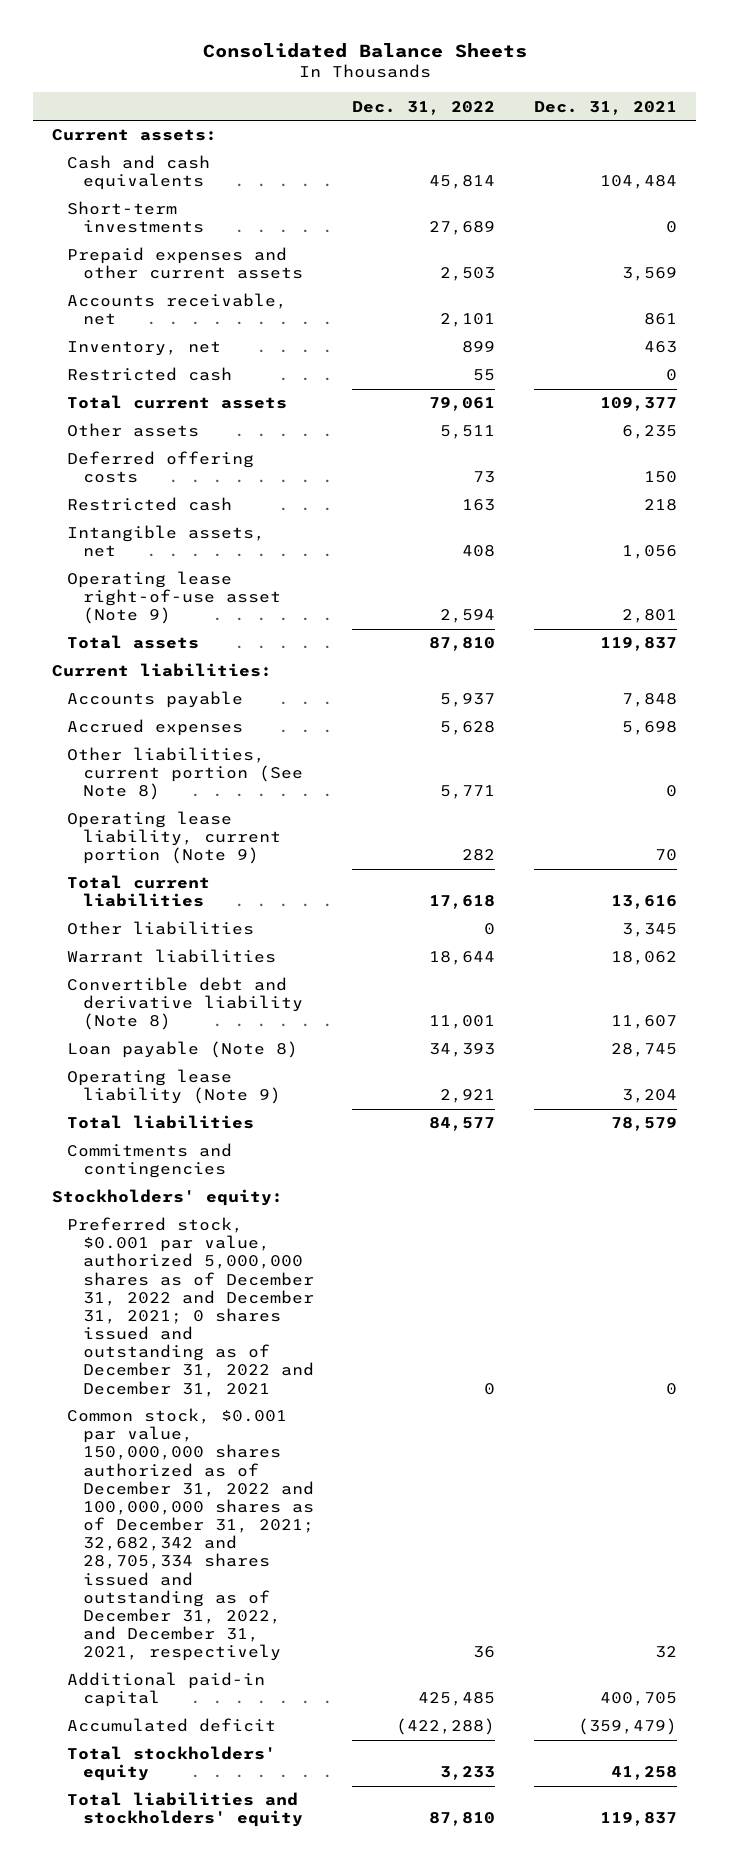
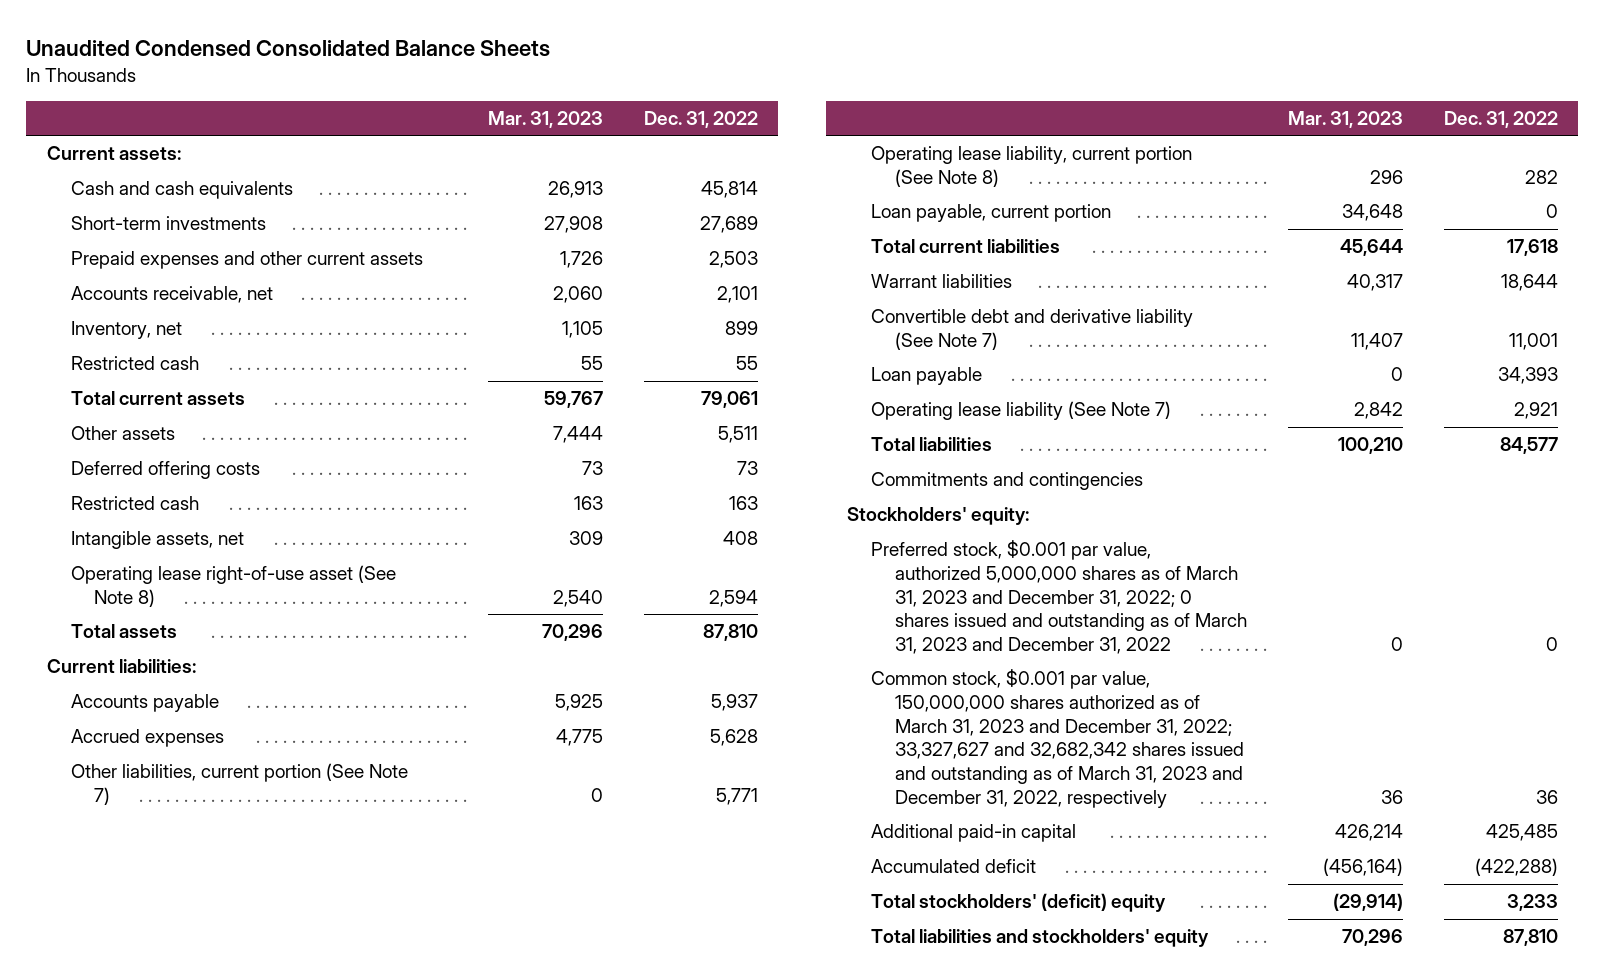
- Consolidated Balance Sheets
+ Unaudited Condensed Consolidated Balance Sheets
- | Dec. 31, 2022 | Dec. 31, 2021
+ | Mar. 31, 2023 | Dec. 31, 2022
- Operating lease right-of-use asset (Note 9) | 2,594 | 2,801
+ Operating lease right-of-use asset (See Note 8) | 2,540 | 2,594
- Other liabilities, current portion (See Note 8) | 5,771 | 0
- Operating lease liability, current portion (Note 9) | 282 | 70
+ Other liabilities, current portion (See Note 7) | 0 | 5,771
+ Operating lease liability, current portion (See Note 8) | 296 | 282
+ Loan payable, current portion | 34,648 | 0
- Other liabilities | 0 | 3,345
- Convertible debt and derivative liability (Note 8) | 11,001 | 11,607
- Loan payable (Note 8) | 34,393 | 28,745
- Operating lease liability (Note 9) | 2,921 | 3,204
+ Convertible debt and derivative liability (See Note 7) | 11,407 | 11,001
+ Loan payable | 0 | 34,393
+ Operating lease liability (See Note 7) | 2,842 | 2,921
- Preferred stock, $0.001 par value, authorized 5,000,000 shares as of December 31, 2022 and December 31, 2021; 0 shares issued and outstanding as of December 31, 2022 and December 31, 2021 | 0 | 0
- Common stock, $0.001 par value, 150,000,000 shares authorized as of December 31, 2022 and 100,000,000 shares as of December 31, 2021; 32,682,342 and 28,705,334 shares issued and outstanding as of December 31, 2022, and December 31, 2021, respectively | 36 | 32
+ Preferred stock, $0.001 par value, authorized 5,000,000 shares as of March 31, 2023 and December 31, 2022; 0 shares issued and outstanding as of March 31, 2023 and December 31, 2022 | 0 | 0
+ Common stock, $0.001 par value, 150,000,000 shares authorized as of March 31, 2023 and December 31, 2022; 33,327,627 and 32,682,342 shares issued and outstanding as of March 31, 2023 and December 31, 2022, respectively | 36 | 36
- Total stockholders' equity | 3,233 | 41,258
+ Total stockholders' (deficit) equity | (29,914) | 3,233

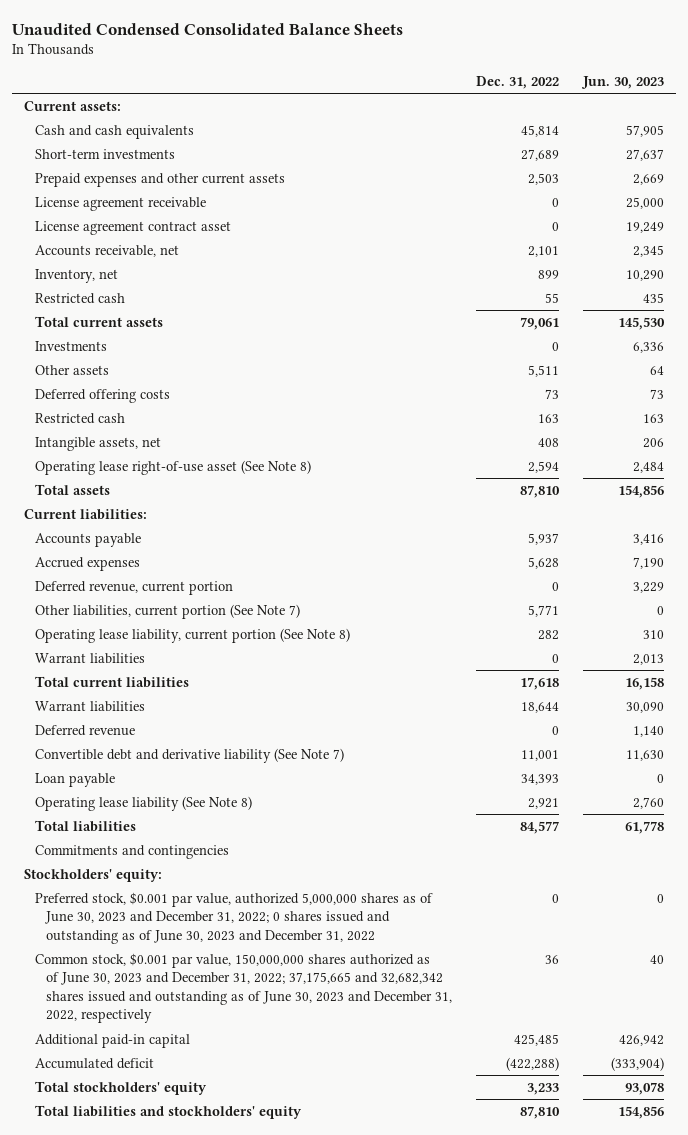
- | Mar. 31, 2023 | Dec. 31, 2022
+ | Dec. 31, 2022 | Jun. 30, 2023
+ License agreement receivable | 0 | 25,000
+ License agreement contract asset | 0 | 19,249
+ Investments | 0 | 6,336
+ Deferred revenue, current portion | 0 | 3,229
- Loan payable, current portion | 34,648 | 0
+ Warrant liabilities | 0 | 2,013
+ Deferred revenue | 0 | 1,140
- Operating lease liability (See Note 7) | 2,842 | 2,921
+ Operating lease liability (See Note 8) | 2,921 | 2,760
- Preferred stock, $0.001 par value, authorized 5,000,000 shares as of March 31, 2023 and December 31, 2022; 0 shares issued and outstanding as of March 31, 2023 and December 31, 2022 | 0 | 0
- Common stock, $0.001 par value, 150,000,000 shares authorized as of March 31, 2023 and December 31, 2022; 33,327,627 and 32,682,342 shares issued and outstanding as of March 31, 2023 and December 31, 2022, respectively | 36 | 36
+ Preferred stock, $0.001 par value, authorized 5,000,000 shares as of June 30, 2023 and December 31, 2022; 0 shares issued and outstanding as of June 30, 2023 and December 31, 2022 | 0 | 0
+ Common stock, $0.001 par value, 150,000,000 shares authorized as of June 30, 2023 and December 31, 2022; 37,175,665 and 32,682,342 shares issued and outstanding as of June 30, 2023 and December 31, 2022, respectively | 36 | 40
- Total stockholders' (deficit) equity | (29,914) | 3,233
+ Total stockholders' equity | 3,233 | 93,078

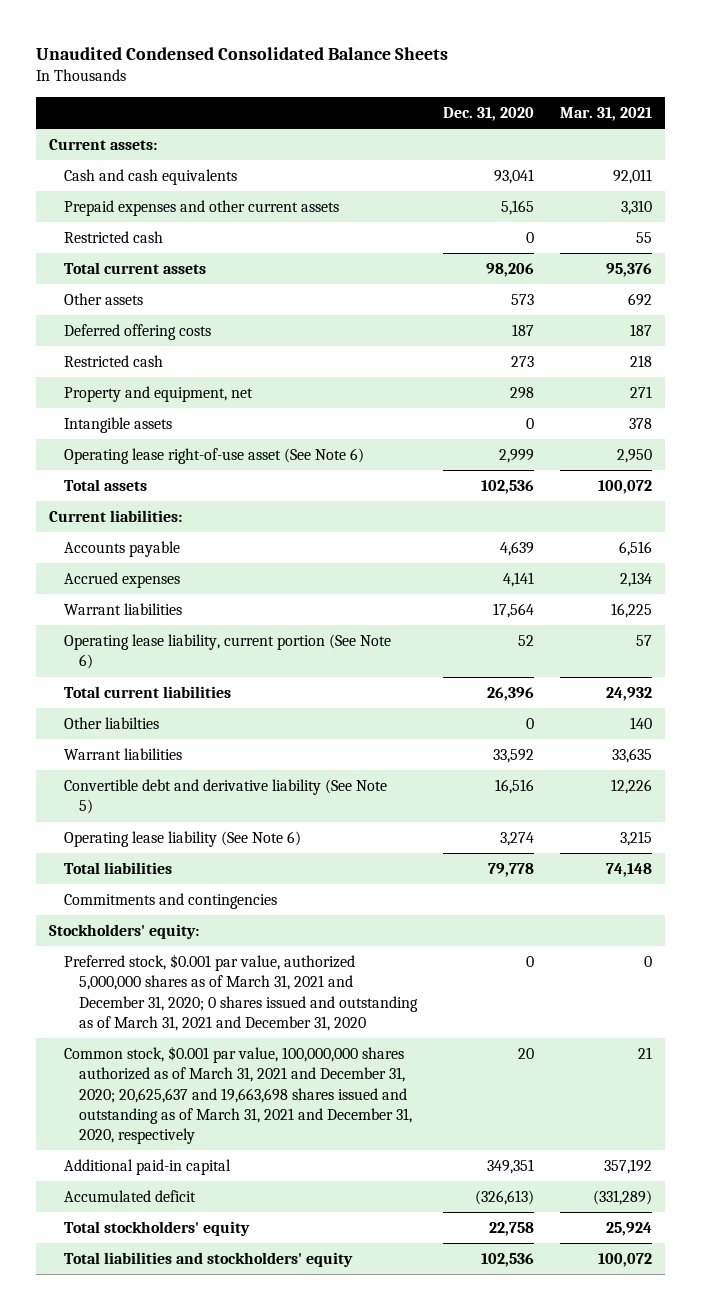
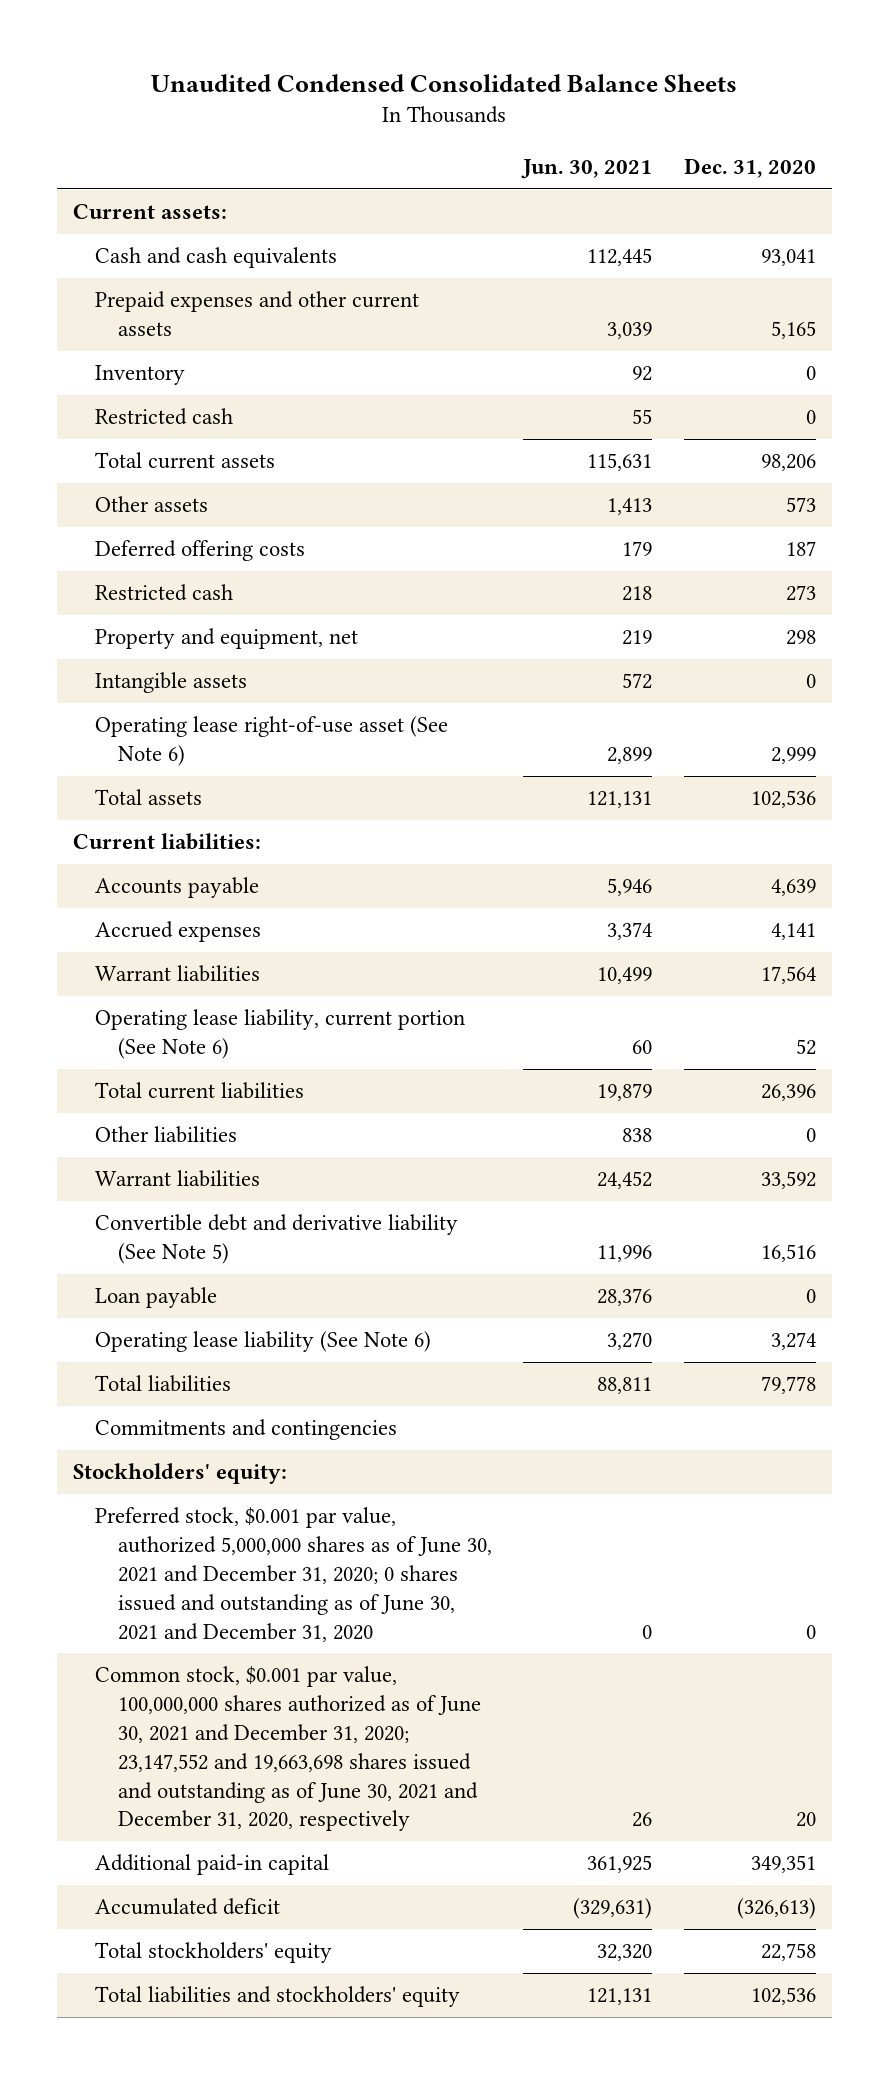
- | Dec. 31, 2020 | Mar. 31, 2021
+ | Jun. 30, 2021 | Dec. 31, 2020
+ Inventory | 92 | 0
- Other liabilties | 0 | 140
+ Other liabilities | 838 | 0
+ Loan payable | 28,376 | 0
- Preferred stock, $0.001 par value, authorized 5,000,000 shares as of March 31, 2021 and December 31, 2020; 0 shares issued and outstanding as of March 31, 2021 and December 31, 2020 | 0 | 0
- Common stock, $0.001 par value, 100,000,000 shares authorized as of March 31, 2021 and December 31, 2020; 20,625,637 and 19,663,698 shares issued and outstanding as of March 31, 2021 and December 31, 2020, respectively | 20 | 21
+ Preferred stock, $0.001 par value, authorized 5,000,000 shares as of June 30, 2021 and December 31, 2020; 0 shares issued and outstanding as of June 30, 2021 and December 31, 2020 | 0 | 0
+ Common stock, $0.001 par value, 100,000,000 shares authorized as of June 30, 2021 and December 31, 2020; 23,147,552 and 19,663,698 shares issued and outstanding as of June 30, 2021 and December 31, 2020, respectively | 26 | 20

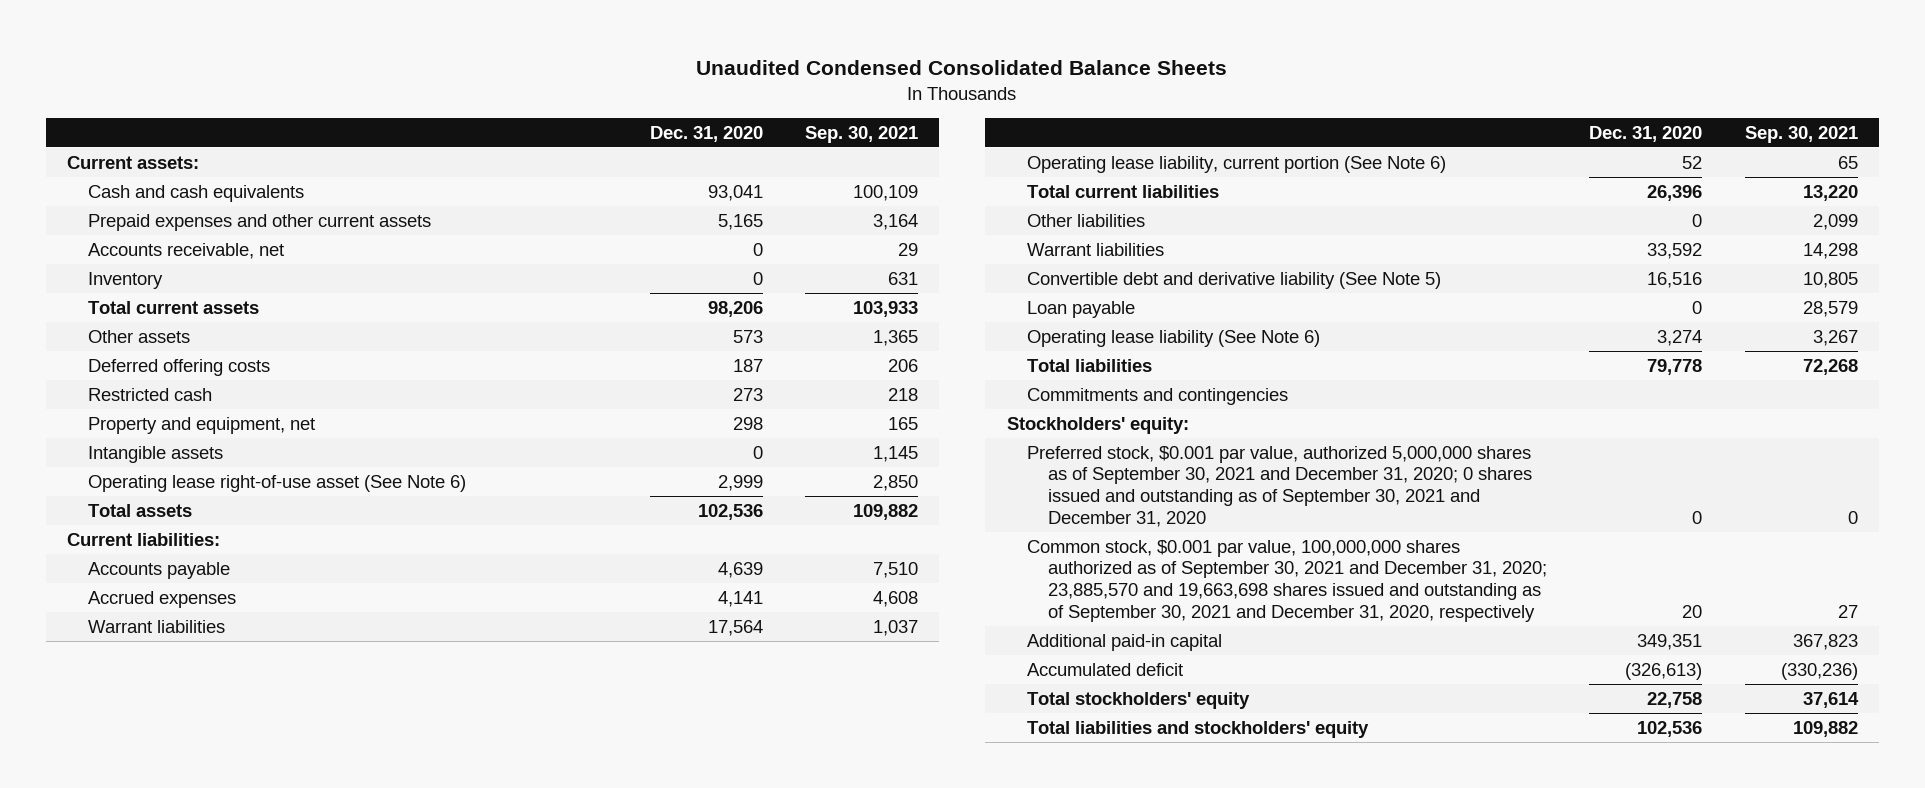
- | Jun. 30, 2021 | Dec. 31, 2020
+ | Dec. 31, 2020 | Sep. 30, 2021
+ Accounts receivable, net | 0 | 29
- Restricted cash | 55 | 0
- Preferred stock, $0.001 par value, authorized 5,000,000 shares as of June 30, 2021 and December 31, 2020; 0 shares issued and outstanding as of June 30, 2021 and December 31, 2020 | 0 | 0
- Common stock, $0.001 par value, 100,000,000 shares authorized as of June 30, 2021 and December 31, 2020; 23,147,552 and 19,663,698 shares issued and outstanding as of June 30, 2021 and December 31, 2020, respectively | 26 | 20
+ Preferred stock, $0.001 par value, authorized 5,000,000 shares as of September 30, 2021 and December 31, 2020; 0 shares issued and outstanding as of September 30, 2021 and December 31, 2020 | 0 | 0
+ Common stock, $0.001 par value, 100,000,000 shares authorized as of September 30, 2021 and December 31, 2020; 23,885,570 and 19,663,698 shares issued and outstanding as of September 30, 2021 and December 31, 2020, respectively | 20 | 27

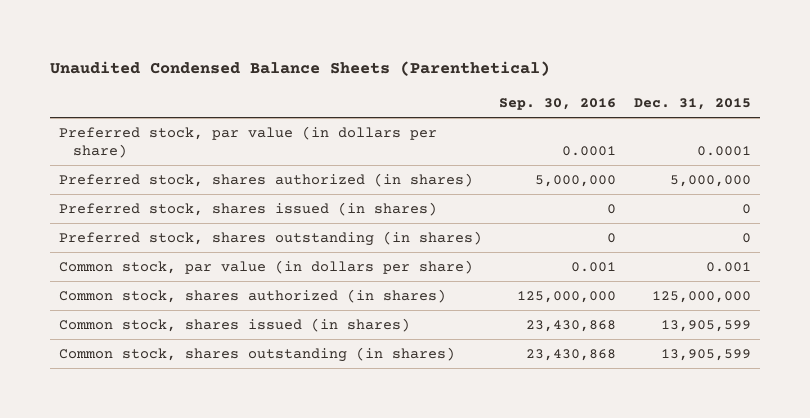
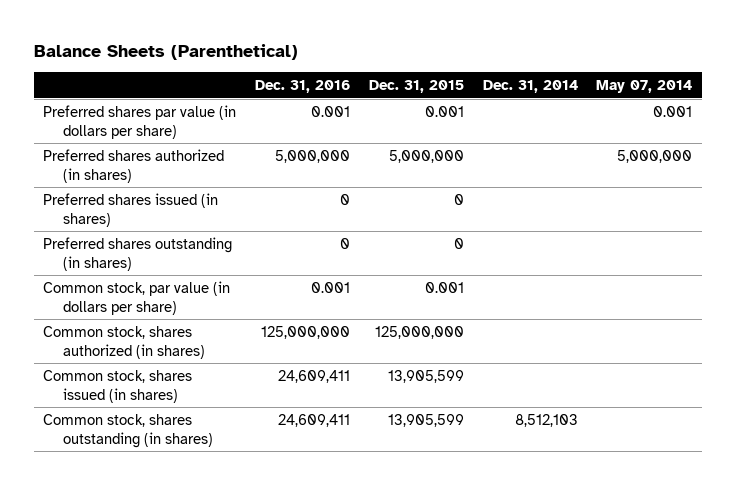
- Unaudited Condensed Balance Sheets (Parenthetical)
+ Balance Sheets (Parenthetical)
- | Sep. 30, 2016 | Dec. 31, 2015
+ | Dec. 31, 2016 | Dec. 31, 2015 | Dec. 31, 2014 | May 07, 2014
- Preferred stock, par value (in dollars per share) | 0.0001 | 0.0001
- Preferred stock, shares authorized (in shares) | 5,000,000 | 5,000,000
- Preferred stock, shares issued (in shares) | 0 | 0
- Preferred stock, shares outstanding (in shares) | 0 | 0
+ Preferred shares par value (in dollars per share) | 0.001 | 0.001 | | 0.001
+ Preferred shares authorized (in shares) | 5,000,000 | 5,000,000 | | 5,000,000
+ Preferred shares issued (in shares) | 0 | 0 | |
+ Preferred shares outstanding (in shares) | 0 | 0 | |

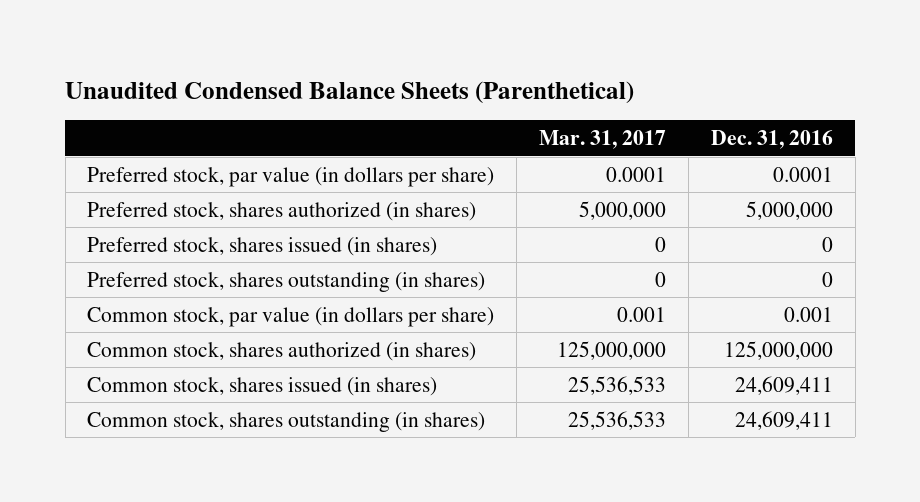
- Balance Sheets (Parenthetical)
+ Unaudited Condensed Balance Sheets (Parenthetical)
- | Dec. 31, 2016 | Dec. 31, 2015 | Dec. 31, 2014 | May 07, 2014
+ | Mar. 31, 2017 | Dec. 31, 2016
- Preferred shares par value (in dollars per share) | 0.001 | 0.001 | | 0.001
- Preferred shares authorized (in shares) | 5,000,000 | 5,000,000 | | 5,000,000
- Preferred shares issued (in shares) | 0 | 0 | |
- Preferred shares outstanding (in shares) | 0 | 0 | |
+ Preferred stock, par value (in dollars per share) | 0.0001 | 0.0001
+ Preferred stock, shares authorized (in shares) | 5,000,000 | 5,000,000
+ Preferred stock, shares issued (in shares) | 0 | 0
+ Preferred stock, shares outstanding (in shares) | 0 | 0

